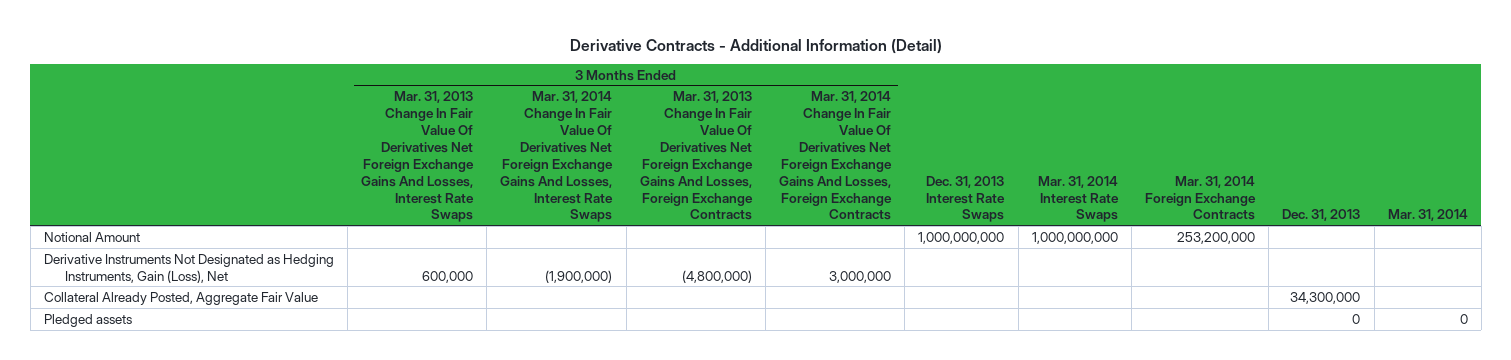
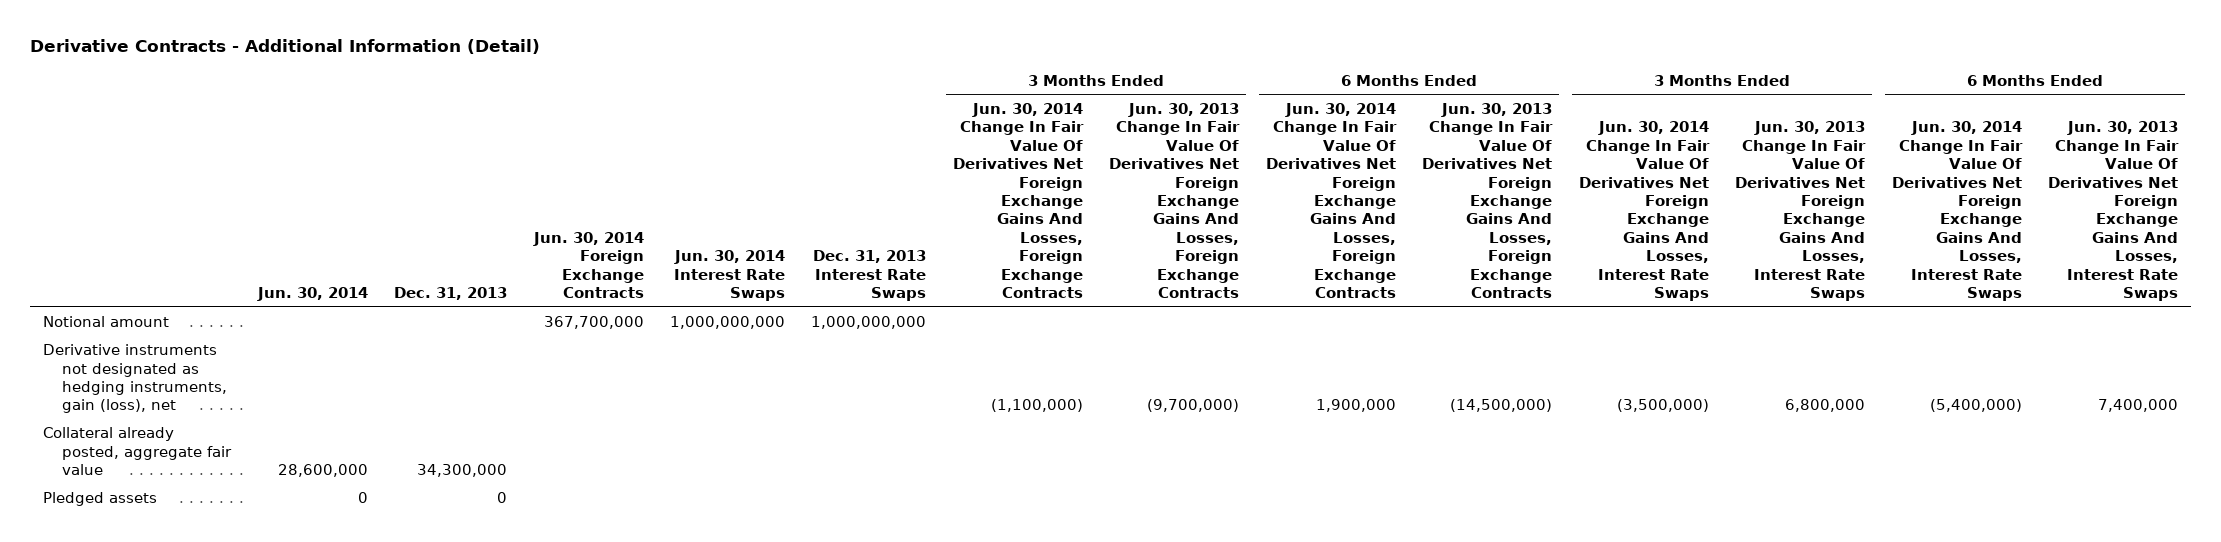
- | 3 Months Ended Mar. 31, 2013 Change In Fair Value Of Derivatives Net Foreign Exchange Gains And Losses, Interest Rate Swaps | 3 Months Ended Mar. 31, 2014 Change In Fair Value Of Derivatives Net Foreign Exchange Gains And Losses, Interest Rate Swaps | 3 Months Ended Mar. 31, 2013 Change In Fair Value Of Derivatives Net Foreign Exchange Gains And Losses, Foreign Exchange Contracts | 3 Months Ended Mar. 31, 2014 Change In Fair Value Of Derivatives Net Foreign Exchange Gains And Losses, Foreign Exchange Contracts | Dec. 31, 2013 Interest Rate Swaps | Mar. 31, 2014 Interest Rate Swaps | Mar. 31, 2014 Foreign Exchange Contracts | Dec. 31, 2013 | Mar. 31, 2014
+ | Jun. 30, 2014 | Dec. 31, 2013 | Jun. 30, 2014 Foreign Exchange Contracts | Jun. 30, 2014 Interest Rate Swaps | Dec. 31, 2013 Interest Rate Swaps | 3 Months Ended Jun. 30, 2014 Change In Fair Value Of Derivatives Net Foreign Exchange Gains And Losses, Foreign Exchange Contracts | 3 Months Ended Jun. 30, 2013 Change In Fair Value Of Derivatives Net Foreign Exchange Gains And Losses, Foreign Exchange Contracts | 6 Months Ended Jun. 30, 2014 Change In Fair Value Of Derivatives Net Foreign Exchange Gains And Losses, Foreign Exchange Contracts | 6 Months Ended Jun. 30, 2013 Change In Fair Value Of Derivatives Net Foreign Exchange Gains And Losses, Foreign Exchange Contracts | 3 Months Ended Jun. 30, 2014 Change In Fair Value Of Derivatives Net Foreign Exchange Gains And Losses, Interest Rate Swaps | 3 Months Ended Jun. 30, 2013 Change In Fair Value Of Derivatives Net Foreign Exchange Gains And Losses, Interest Rate Swaps | 6 Months Ended Jun. 30, 2014 Change In Fair Value Of Derivatives Net Foreign Exchange Gains And Losses, Interest Rate Swaps | 6 Months Ended Jun. 30, 2013 Change In Fair Value Of Derivatives Net Foreign Exchange Gains And Losses, Interest Rate Swaps
- Notional Amount | | | | | 1,000,000,000 | 1,000,000,000 | 253,200,000 | |
- Derivative Instruments Not Designated as Hedging Instruments, Gain (Loss), Net | 600,000 | (1,900,000) | (4,800,000) | 3,000,000 | | | | |
- Collateral Already Posted, Aggregate Fair Value | | | | | | | | 34,300,000 |
+ Notional amount | | | 367,700,000 | 1,000,000,000 | 1,000,000,000 | | | | | | | |
+ Derivative instruments not designated as hedging instruments, gain (loss), net | | | | | | (1,100,000) | (9,700,000) | 1,900,000 | (14,500,000) | (3,500,000) | 6,800,000 | (5,400,000) | 7,400,000
+ Collateral already posted, aggregate fair value | 28,600,000 | 34,300,000 | | | | | | | | | | |

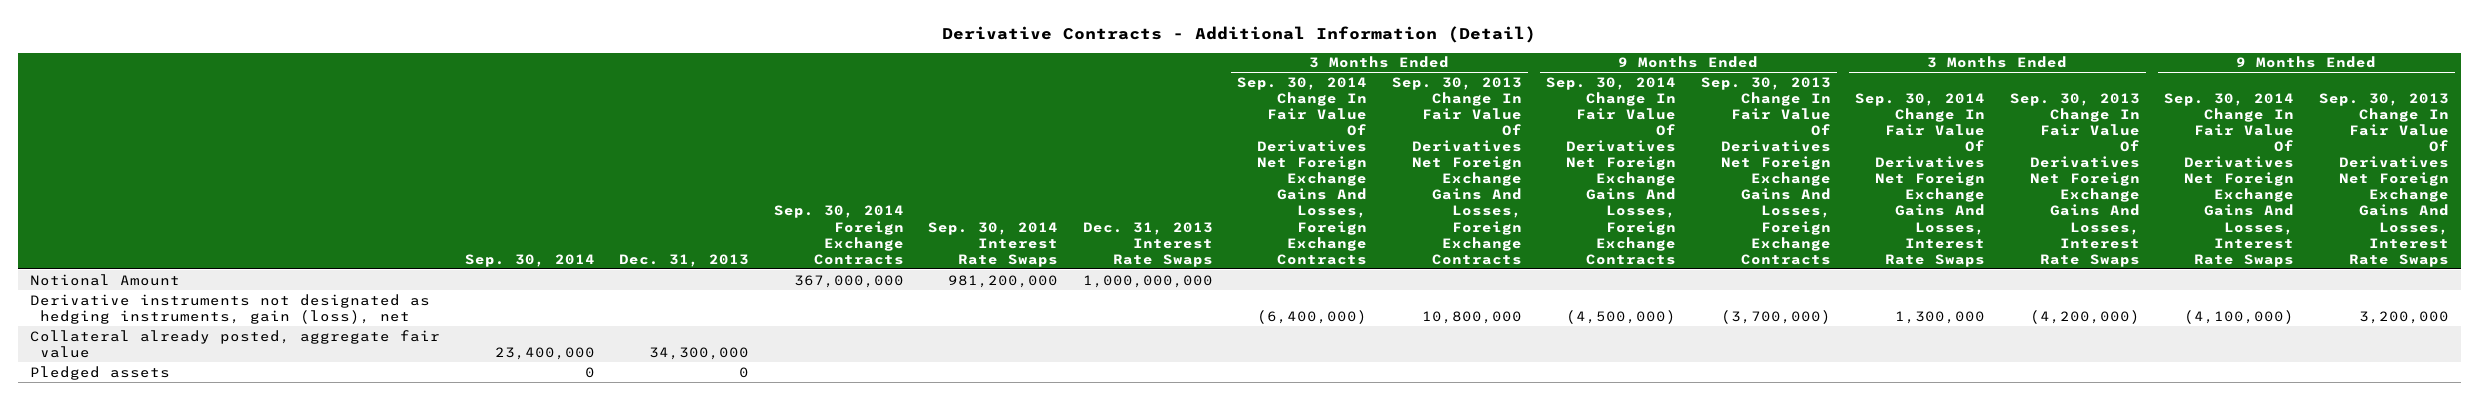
- | Jun. 30, 2014 | Dec. 31, 2013 | Jun. 30, 2014 Foreign Exchange Contracts | Jun. 30, 2014 Interest Rate Swaps | Dec. 31, 2013 Interest Rate Swaps | 3 Months Ended Jun. 30, 2014 Change In Fair Value Of Derivatives Net Foreign Exchange Gains And Losses, Foreign Exchange Contracts | 3 Months Ended Jun. 30, 2013 Change In Fair Value Of Derivatives Net Foreign Exchange Gains And Losses, Foreign Exchange Contracts | 6 Months Ended Jun. 30, 2014 Change In Fair Value Of Derivatives Net Foreign Exchange Gains And Losses, Foreign Exchange Contracts | 6 Months Ended Jun. 30, 2013 Change In Fair Value Of Derivatives Net Foreign Exchange Gains And Losses, Foreign Exchange Contracts | 3 Months Ended Jun. 30, 2014 Change In Fair Value Of Derivatives Net Foreign Exchange Gains And Losses, Interest Rate Swaps | 3 Months Ended Jun. 30, 2013 Change In Fair Value Of Derivatives Net Foreign Exchange Gains And Losses, Interest Rate Swaps | 6 Months Ended Jun. 30, 2014 Change In Fair Value Of Derivatives Net Foreign Exchange Gains And Losses, Interest Rate Swaps | 6 Months Ended Jun. 30, 2013 Change In Fair Value Of Derivatives Net Foreign Exchange Gains And Losses, Interest Rate Swaps
+ | Sep. 30, 2014 | Dec. 31, 2013 | Sep. 30, 2014 Foreign Exchange Contracts | Sep. 30, 2014 Interest Rate Swaps | Dec. 31, 2013 Interest Rate Swaps | 3 Months Ended Sep. 30, 2014 Change In Fair Value Of Derivatives Net Foreign Exchange Gains And Losses, Foreign Exchange Contracts | 3 Months Ended Sep. 30, 2013 Change In Fair Value Of Derivatives Net Foreign Exchange Gains And Losses, Foreign Exchange Contracts | 9 Months Ended Sep. 30, 2014 Change In Fair Value Of Derivatives Net Foreign Exchange Gains And Losses, Foreign Exchange Contracts | 9 Months Ended Sep. 30, 2013 Change In Fair Value Of Derivatives Net Foreign Exchange Gains And Losses, Foreign Exchange Contracts | 3 Months Ended Sep. 30, 2014 Change In Fair Value Of Derivatives Net Foreign Exchange Gains And Losses, Interest Rate Swaps | 3 Months Ended Sep. 30, 2013 Change In Fair Value Of Derivatives Net Foreign Exchange Gains And Losses, Interest Rate Swaps | 9 Months Ended Sep. 30, 2014 Change In Fair Value Of Derivatives Net Foreign Exchange Gains And Losses, Interest Rate Swaps | 9 Months Ended Sep. 30, 2013 Change In Fair Value Of Derivatives Net Foreign Exchange Gains And Losses, Interest Rate Swaps
- Notional amount | | | 367,700,000 | 1,000,000,000 | 1,000,000,000 | | | | | | | |
+ Notional Amount | | | 367,000,000 | 981,200,000 | 1,000,000,000 | | | | | | | |

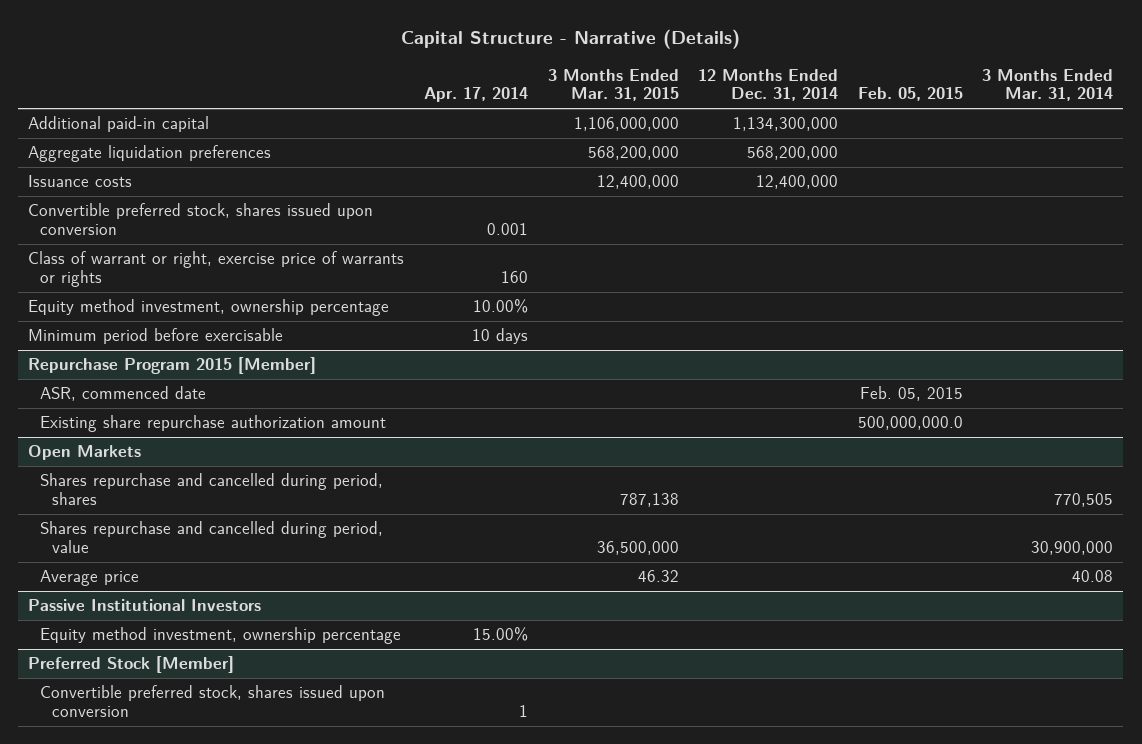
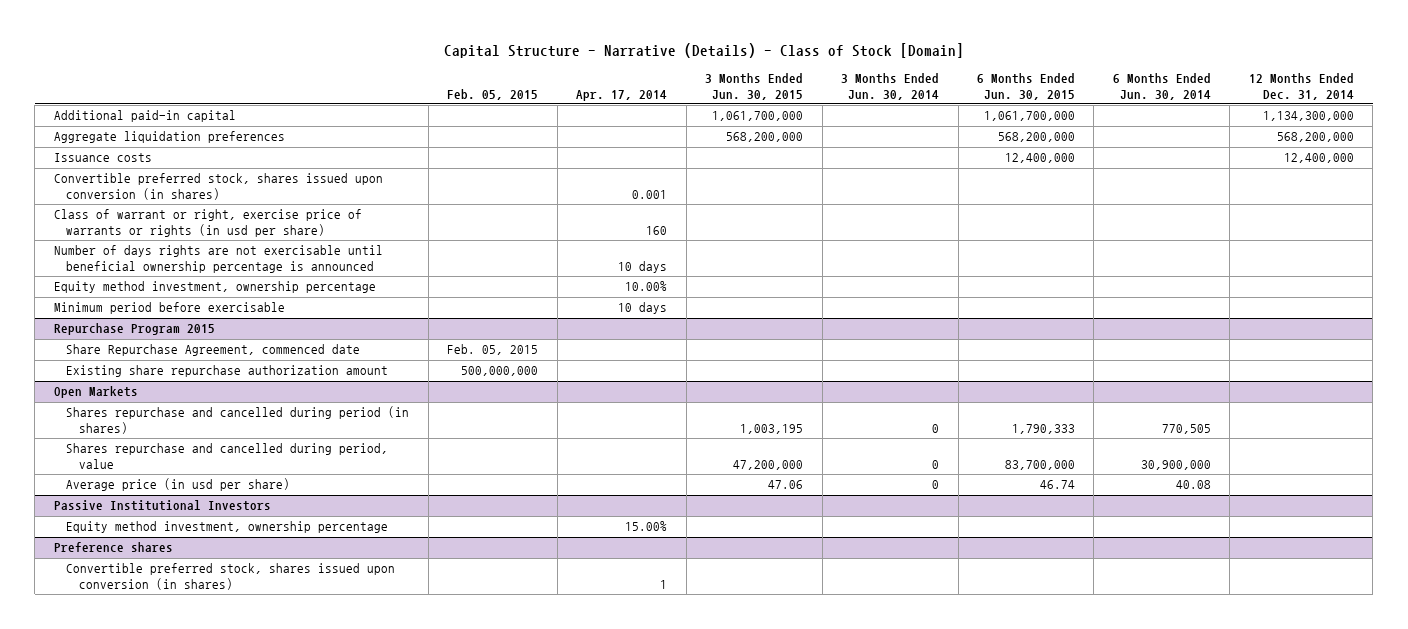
- Capital Structure - Narrative (Details)
+ Capital Structure - Narrative (Details) - Class of Stock [Domain]
- | Apr. 17, 2014 | 3 Months Ended Mar. 31, 2015 | 12 Months Ended Dec. 31, 2014 | Feb. 05, 2015 | 3 Months Ended Mar. 31, 2014
+ | Feb. 05, 2015 | Apr. 17, 2014 | 3 Months Ended Jun. 30, 2015 | 3 Months Ended Jun. 30, 2014 | 6 Months Ended Jun. 30, 2015 | 6 Months Ended Jun. 30, 2014 | 12 Months Ended Dec. 31, 2014
- Convertible preferred stock, shares issued upon conversion | 0.001 | | | |
- Class of warrant or right, exercise price of warrants or rights | 160 | | | |
+ Convertible preferred stock, shares issued upon conversion (in shares) | | 0.001 | | | | |
+ Class of warrant or right, exercise price of warrants or rights (in usd per share) | | 160 | | | | |
+ Number of days rights are not exercisable until beneficial ownership percentage is announced | | 10 days | | | | |
- Repurchase Program 2015 [Member]
- ASR, commenced date | | | | Feb. 05, 2015 |
- Existing share repurchase authorization amount | | | | 500,000,000.0 |
+ Repurchase Program 2015
+ Share Repurchase Agreement, commenced date | Feb. 05, 2015 | | | | | |
+ Existing share repurchase authorization amount | 500,000,000 | | | | | |
@ Open Markets
- Shares repurchase and cancelled during period, shares | | 787,138 | | | 770,505
+ Shares repurchase and cancelled during period (in shares) | | | 1,003,195 | 0 | 1,790,333 | 770,505 |
- Average price | | 46.32 | | | 40.08
+ Average price (in usd per share) | | | 47.06 | 0 | 46.74 | 40.08 |
- Preferred Stock [Member]
- Convertible preferred stock, shares issued upon conversion | 1 | | | |
+ Preference shares
+ Convertible preferred stock, shares issued upon conversion (in shares) | | 1 | | | | |

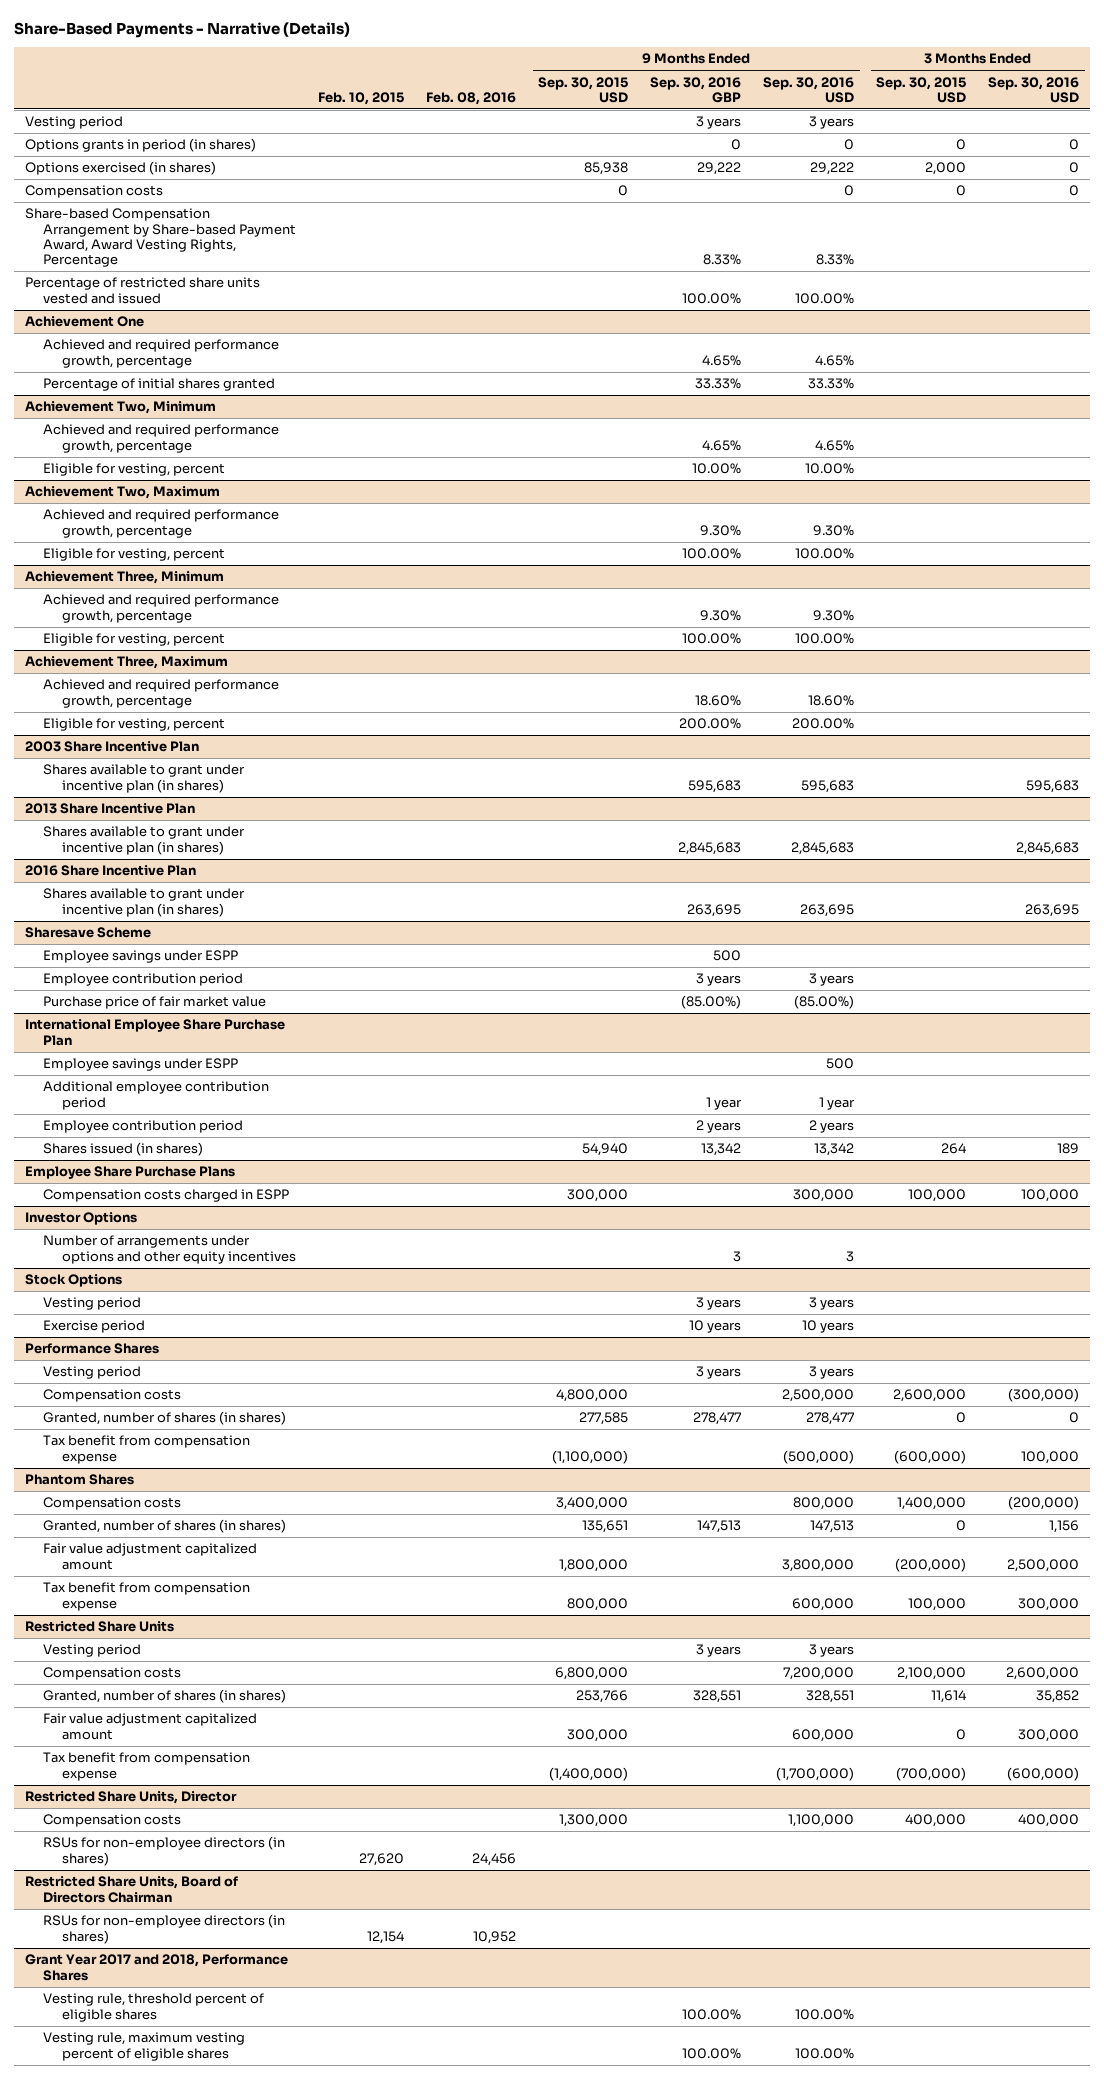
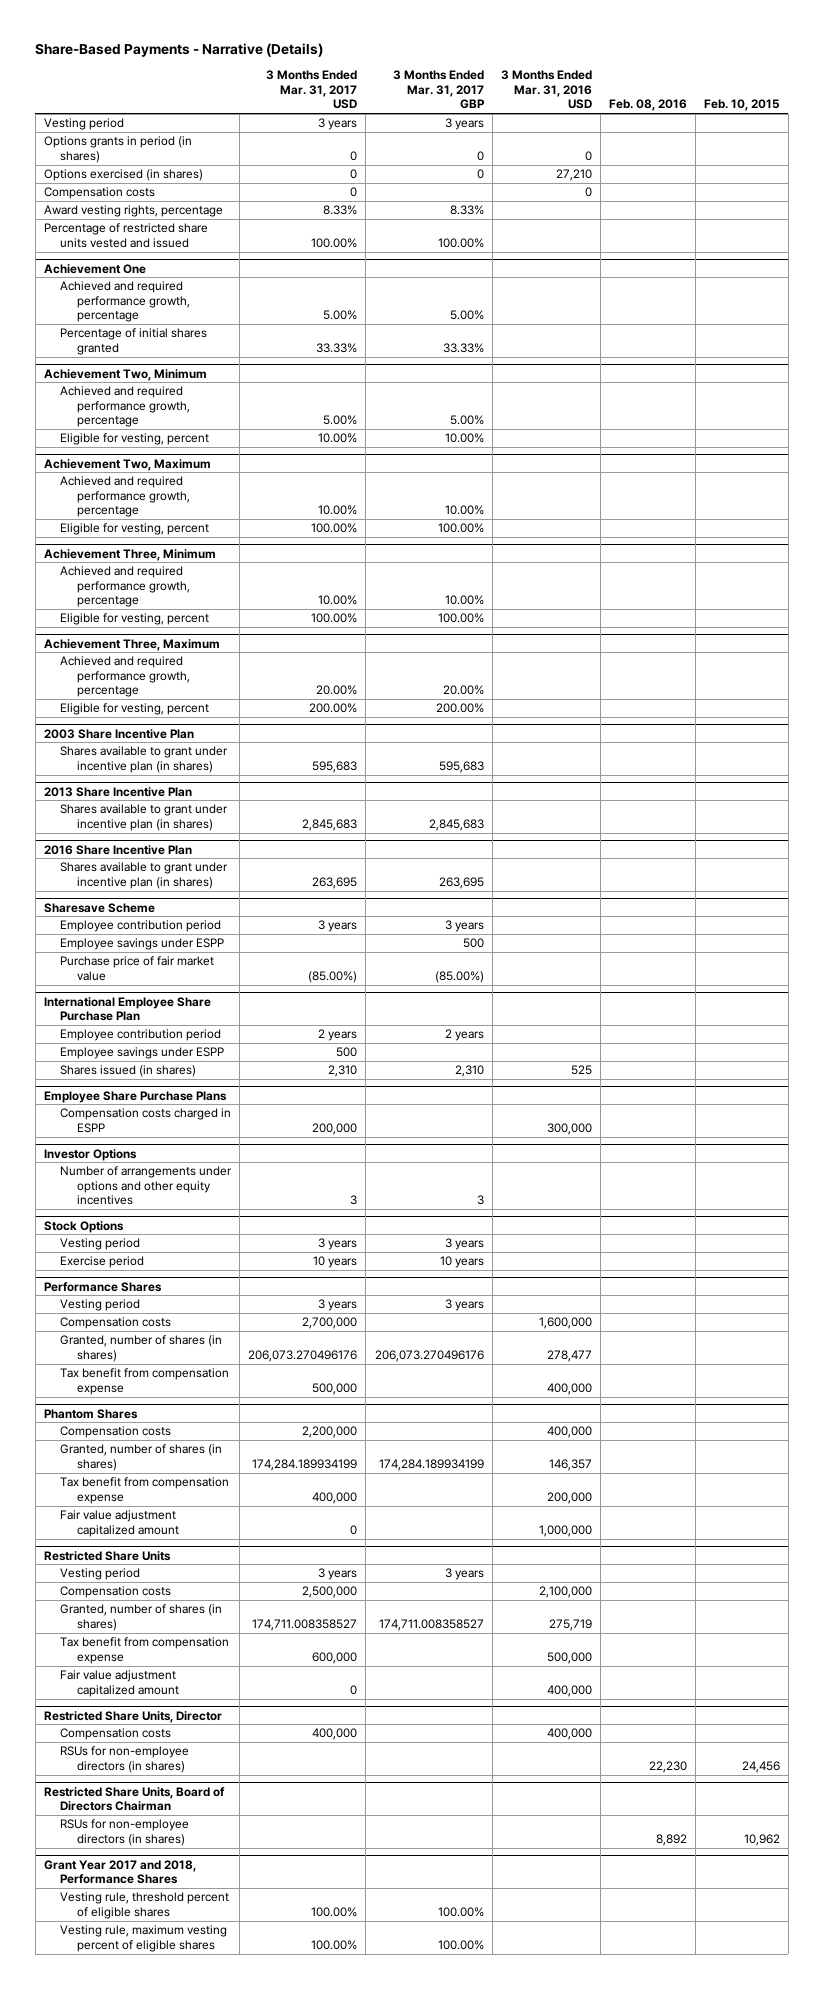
- | Feb. 10, 2015 | Feb. 08, 2016 | 9 Months Ended Sep. 30, 2015 USD | 9 Months Ended Sep. 30, 2016 GBP | 9 Months Ended Sep. 30, 2016 USD | 3 Months Ended Sep. 30, 2015 USD | 3 Months Ended Sep. 30, 2016 USD
+ | 3 Months Ended Mar. 31, 2017 USD | 3 Months Ended Mar. 31, 2017 GBP | 3 Months Ended Mar. 31, 2016 USD | Feb. 08, 2016 | Feb. 10, 2015
- Share-based Compensation Arrangement by Share-based Payment Award, Award Vesting Rights, Percentage | | | | 8.33% | 8.33% | |
+ Award vesting rights, percentage | 8.33% | 8.33% | | |
@ Sharesave Scheme
moved down: Employee savings under ESPP | | 500 | | |
@ International Employee Share Purchase Plan
- Additional employee contribution period | | | | 1 year | 1 year | |
moved down: Employee savings under ESPP | 500 | | | |
@ Phantom Shares
moved down: Fair value adjustment capitalized amount | 0 | | 1,000,000 | |
@ Restricted Share Units
moved down: Fair value adjustment capitalized amount | 0 | | 400,000 | |
@ Restricted Share Units, Director
- RSUs for non-employee directors (in shares) | 27,620 | 24,456 | | | | |
+ RSUs for non-employee directors (in shares) | | | | 22,230 | 24,456
@ Restricted Share Units, Board of Directors Chairman
- RSUs for non-employee directors (in shares) | 12,154 | 10,952 | | | | |
+ RSUs for non-employee directors (in shares) | | | | 8,892 | 10,962

